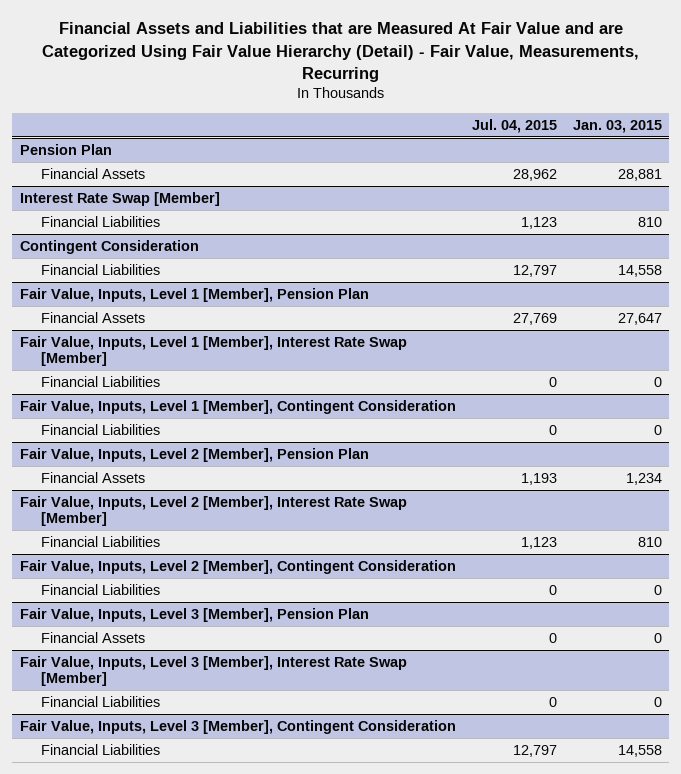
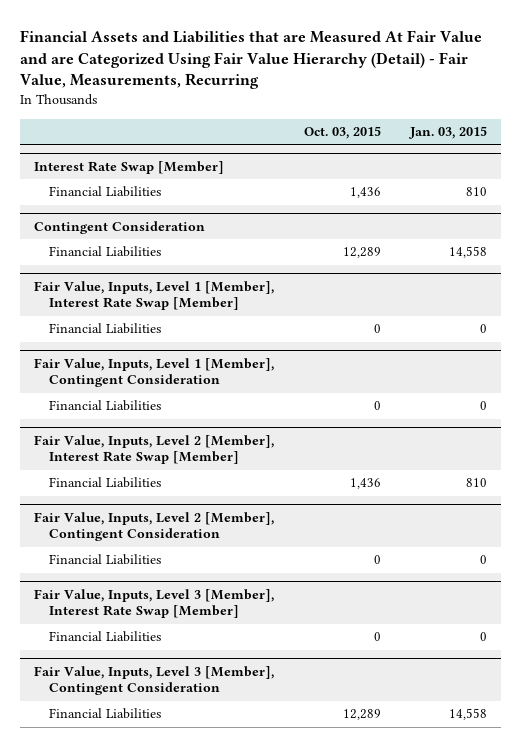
- | Jul. 04, 2015 | Jan. 03, 2015
+ | Oct. 03, 2015 | Jan. 03, 2015
- Pension Plan
- Financial Assets | 28,962 | 28,881
- Fair Value, Inputs, Level 1 [Member], Pension Plan
- Financial Assets | 27,769 | 27,647
- Fair Value, Inputs, Level 2 [Member], Pension Plan
- Financial Assets | 1,193 | 1,234
- Fair Value, Inputs, Level 3 [Member], Pension Plan
- Financial Assets | 0 | 0

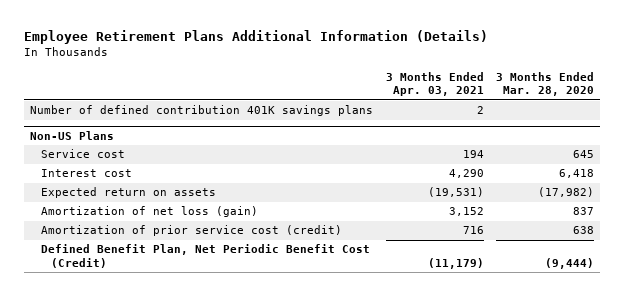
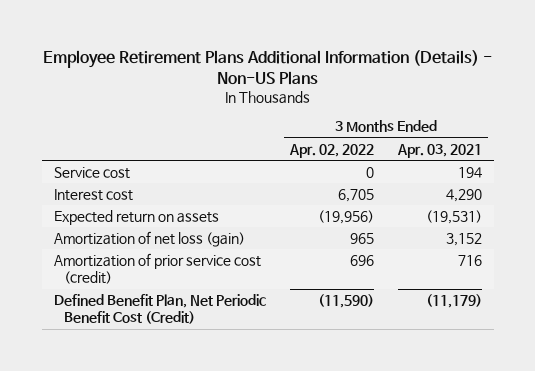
- Employee Retirement Plans Additional Information (Details)
+ Employee Retirement Plans Additional Information (Details) - Non-US Plans
- | 3 Months Ended Apr. 03, 2021 | 3 Months Ended Mar. 28, 2020
+ | 3 Months Ended Apr. 02, 2022 | 3 Months Ended Apr. 03, 2021
- Number of defined contribution 401K savings plans | 2 |
- Non-US Plans

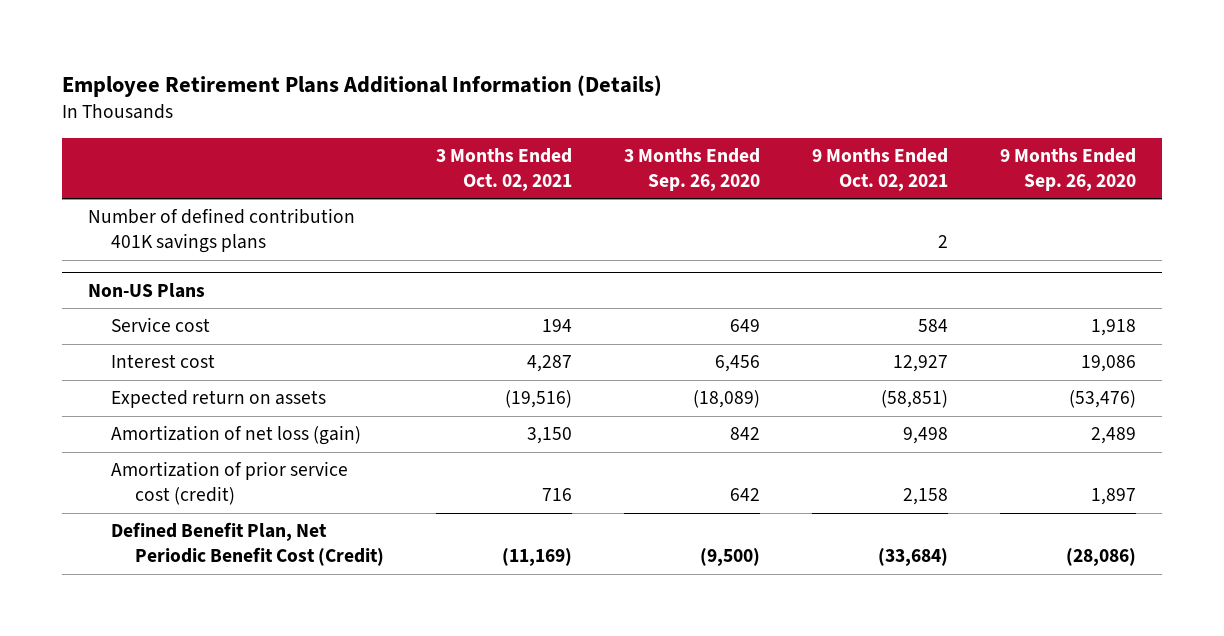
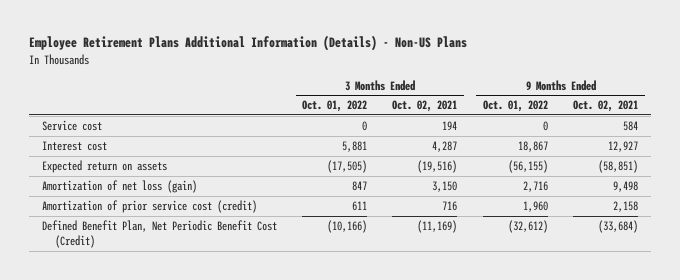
- Employee Retirement Plans Additional Information (Details)
+ Employee Retirement Plans Additional Information (Details) - Non-US Plans
- | 3 Months Ended Oct. 02, 2021 | 3 Months Ended Sep. 26, 2020 | 9 Months Ended Oct. 02, 2021 | 9 Months Ended Sep. 26, 2020
+ | 3 Months Ended Oct. 01, 2022 | 3 Months Ended Oct. 02, 2021 | 9 Months Ended Oct. 01, 2022 | 9 Months Ended Oct. 02, 2021
- Number of defined contribution 401K savings plans | | | 2 |
- Non-US Plans

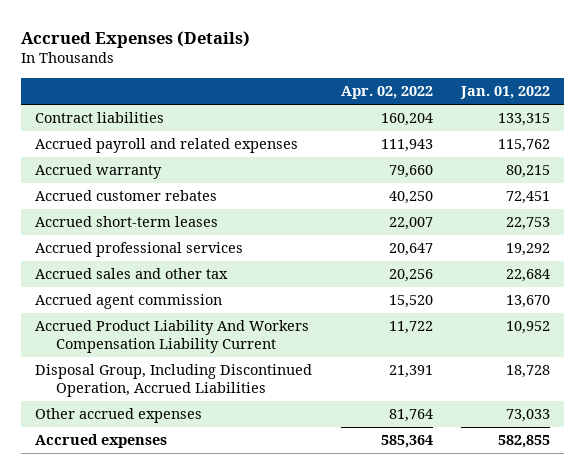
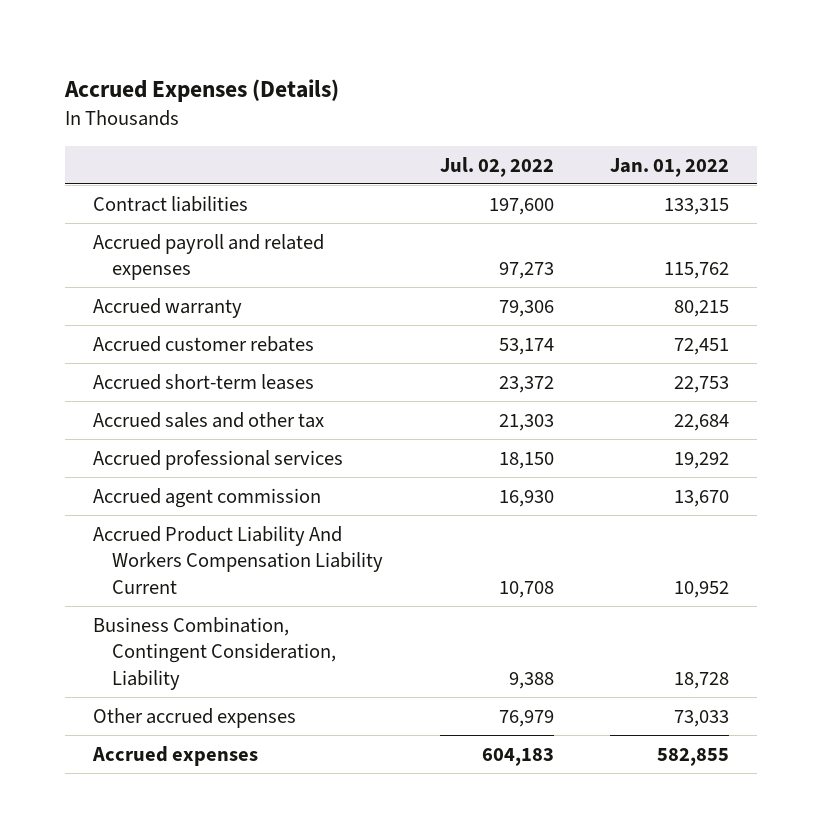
- | Apr. 02, 2022 | Jan. 01, 2022
+ | Jul. 02, 2022 | Jan. 01, 2022
moved down: Accrued professional services | 18,150 | 19,292
- Disposal Group, Including Discontinued Operation, Accrued Liabilities | 21,391 | 18,728
+ Business Combination, Contingent Consideration, Liability | 9,388 | 18,728

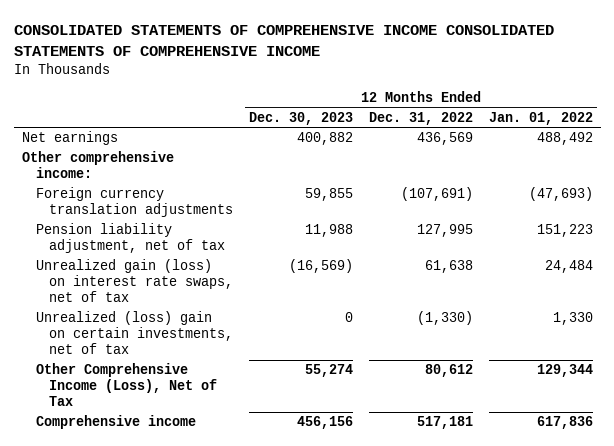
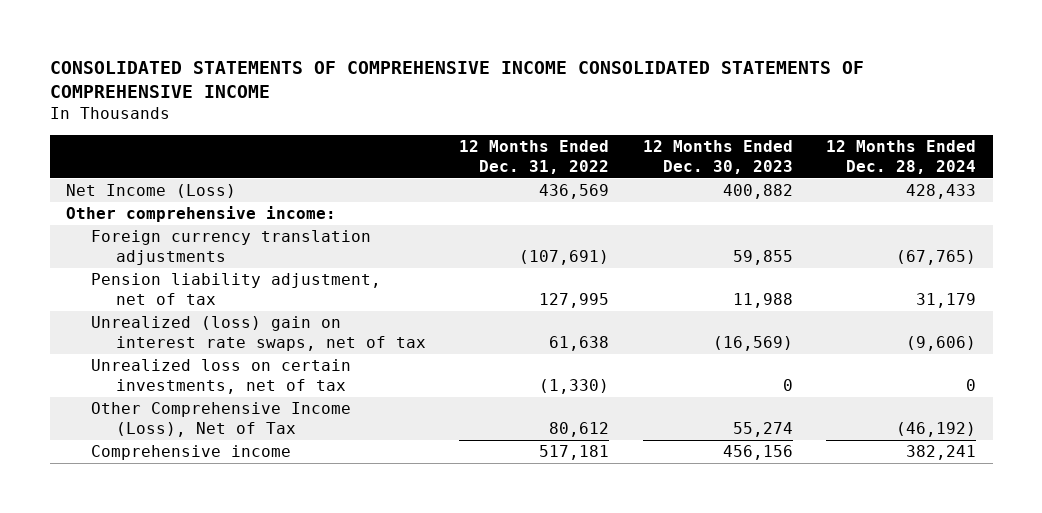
- | 12 Months Ended Dec. 30, 2023 | 12 Months Ended Dec. 31, 2022 | 12 Months Ended Jan. 01, 2022
+ | 12 Months Ended Dec. 31, 2022 | 12 Months Ended Dec. 30, 2023 | 12 Months Ended Dec. 28, 2024
- Net earnings | 400,882 | 436,569 | 488,492
+ Net Income (Loss) | 436,569 | 400,882 | 428,433
- Unrealized gain (loss) on interest rate swaps, net of tax | (16,569) | 61,638 | 24,484
- Unrealized (loss) gain on certain investments, net of tax | 0 | (1,330) | 1,330
+ Unrealized (loss) gain on interest rate swaps, net of tax | 61,638 | (16,569) | (9,606)
+ Unrealized loss on certain investments, net of tax | (1,330) | 0 | 0

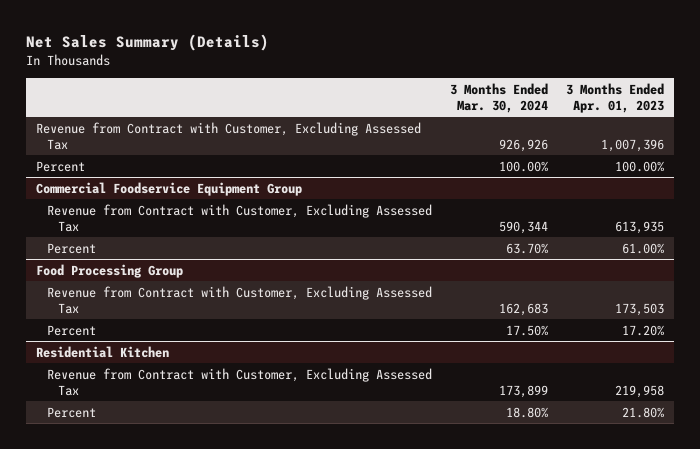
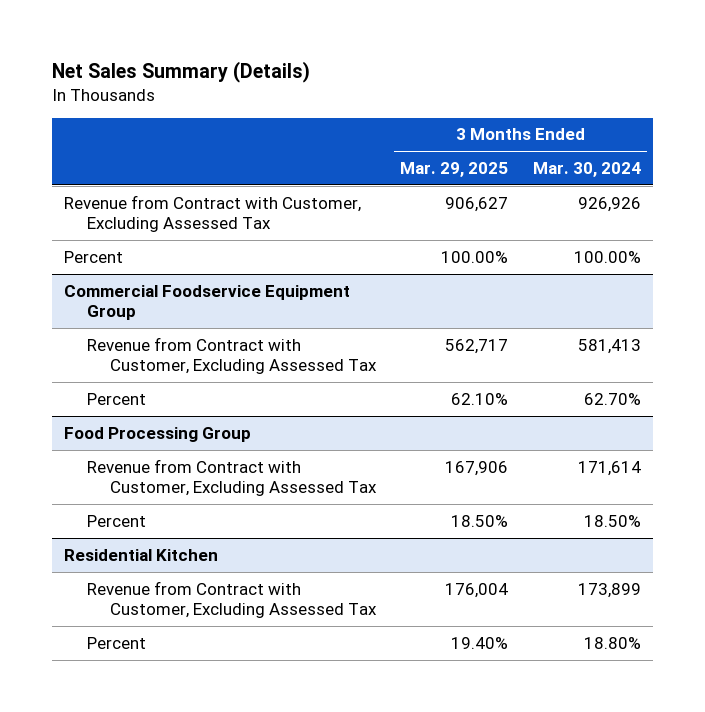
- | 3 Months Ended Mar. 30, 2024 | 3 Months Ended Apr. 01, 2023
+ | 3 Months Ended Mar. 29, 2025 | 3 Months Ended Mar. 30, 2024
@ Commercial Foodservice Equipment Group
- Revenue from Contract with Customer, Excluding Assessed Tax | 590,344 | 613,935
- Percent | 63.70% | 61.00%
+ Revenue from Contract with Customer, Excluding Assessed Tax | 562,717 | 581,413
+ Percent | 62.10% | 62.70%
@ Food Processing Group
- Revenue from Contract with Customer, Excluding Assessed Tax | 162,683 | 173,503
- Percent | 17.50% | 17.20%
+ Revenue from Contract with Customer, Excluding Assessed Tax | 167,906 | 171,614
+ Percent | 18.50% | 18.50%

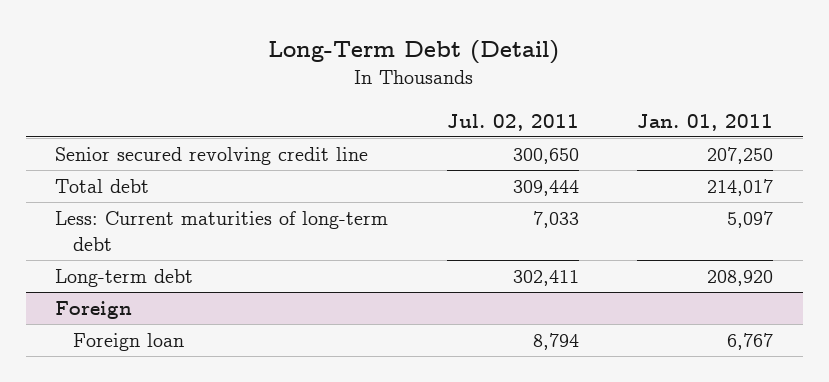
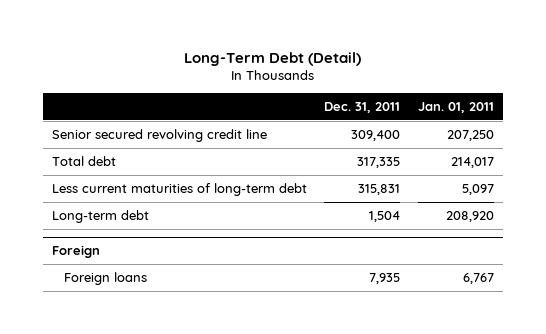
- | Jul. 02, 2011 | Jan. 01, 2011
+ | Dec. 31, 2011 | Jan. 01, 2011
- Less: Current maturities of long-term debt | 7,033 | 5,097
+ Less current maturities of long-term debt | 315,831 | 5,097
@ Foreign
- Foreign loan | 8,794 | 6,767
+ Foreign loans | 7,935 | 6,767

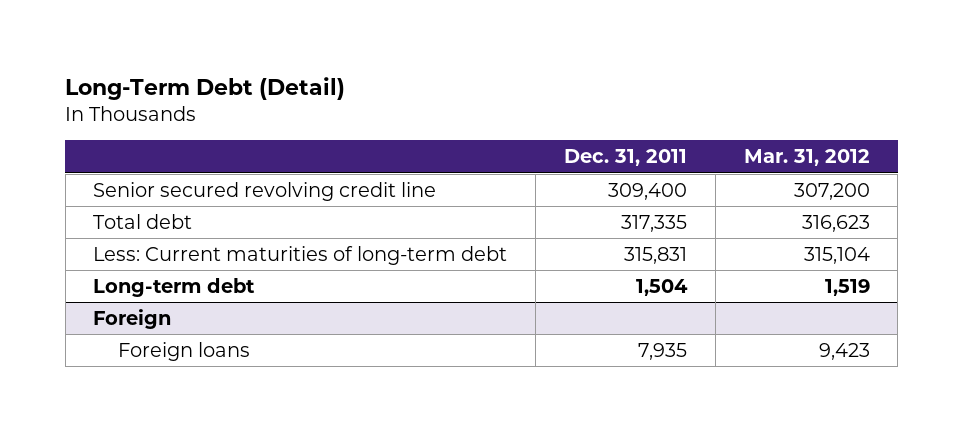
- | Dec. 31, 2011 | Jan. 01, 2011
+ | Dec. 31, 2011 | Mar. 31, 2012
- Less current maturities of long-term debt | 315,831 | 5,097
+ Less: Current maturities of long-term debt | 315,831 | 315,104

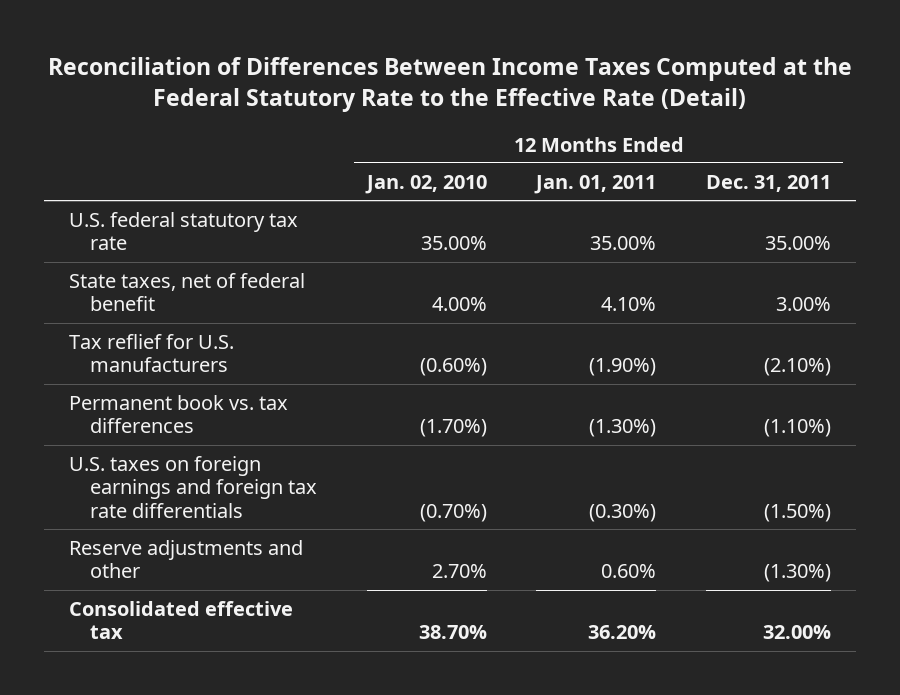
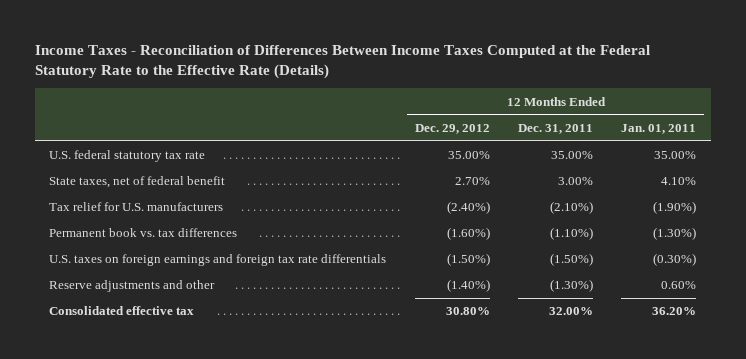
- Reconciliation of Differences Between Income Taxes Computed at the Federal Statutory Rate to the Effective Rate (Detail)
+ Income Taxes - Reconciliation of Differences Between Income Taxes Computed at the Federal Statutory Rate to the Effective Rate (Details)
- | 12 Months Ended Jan. 02, 2010 | 12 Months Ended Jan. 01, 2011 | 12 Months Ended Dec. 31, 2011
+ | 12 Months Ended Dec. 29, 2012 | 12 Months Ended Dec. 31, 2011 | 12 Months Ended Jan. 01, 2011
- Tax reflief for U.S. manufacturers | (0.60%) | (1.90%) | (2.10%)
+ Tax relief for U.S. manufacturers | (2.40%) | (2.10%) | (1.90%)

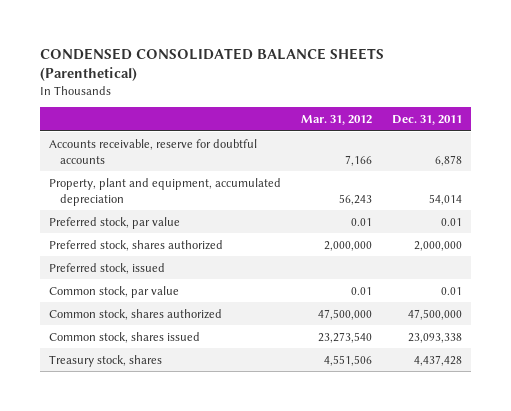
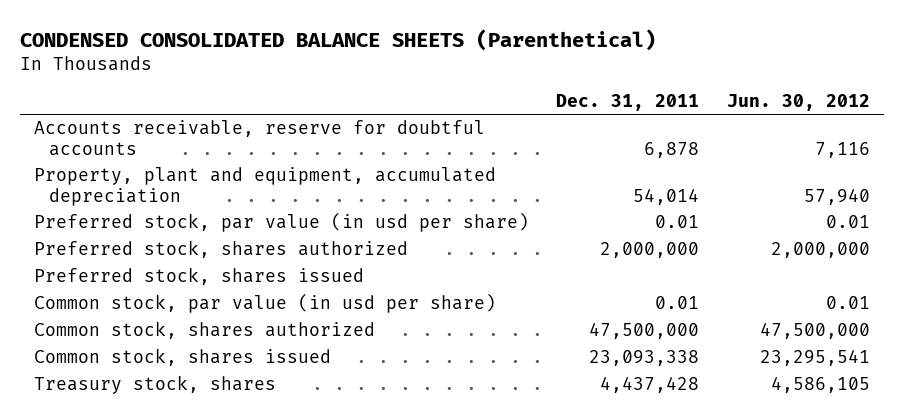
- | Mar. 31, 2012 | Dec. 31, 2011
+ | Dec. 31, 2011 | Jun. 30, 2012
- Preferred stock, par value | 0.01 | 0.01
+ Preferred stock, par value (in usd per share) | 0.01 | 0.01
- Preferred stock, issued
- Common stock, par value | 0.01 | 0.01
+ Preferred stock, shares issued
+ Common stock, par value (in usd per share) | 0.01 | 0.01

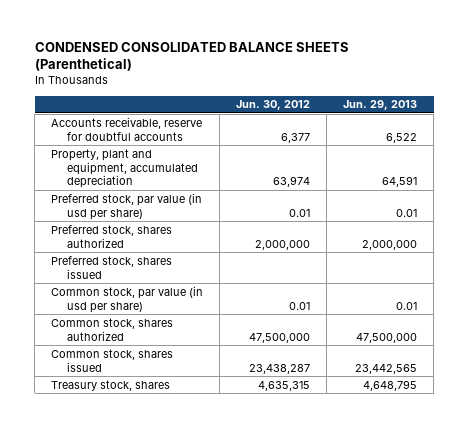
- | Dec. 31, 2011 | Jun. 30, 2012
+ | Jun. 30, 2012 | Jun. 29, 2013
- Accounts receivable, reserve for doubtful accounts | 6,878 | 7,116
- Property, plant and equipment, accumulated depreciation | 54,014 | 57,940
+ Accounts receivable, reserve for doubtful accounts | 6,377 | 6,522
+ Property, plant and equipment, accumulated depreciation | 63,974 | 64,591
- Common stock, shares issued | 23,093,338 | 23,295,541
- Treasury stock, shares | 4,437,428 | 4,586,105
+ Common stock, shares issued | 23,438,287 | 23,442,565
+ Treasury stock, shares | 4,635,315 | 4,648,795

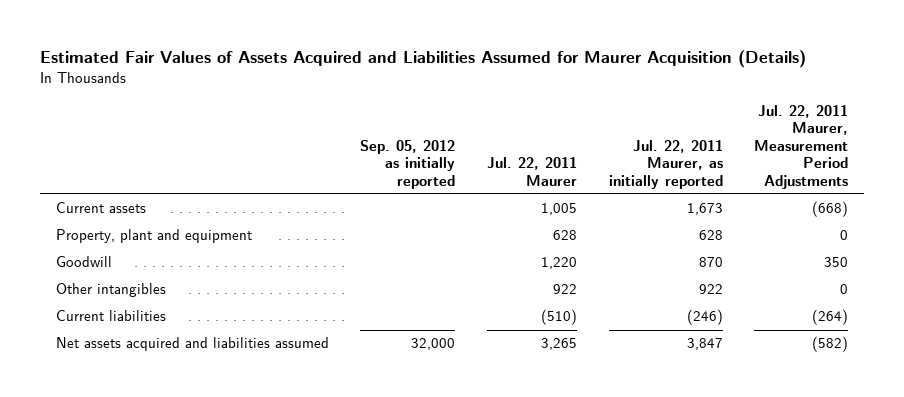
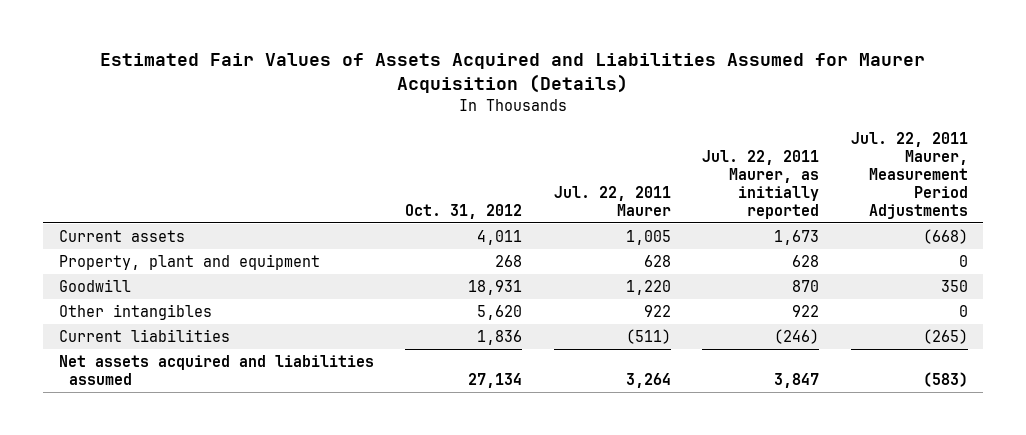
- | Sep. 05, 2012 as initially reported | Jul. 22, 2011 Maurer | Jul. 22, 2011 Maurer, as initially reported | Jul. 22, 2011 Maurer, Measurement Period Adjustments
+ | Oct. 31, 2012 | Jul. 22, 2011 Maurer | Jul. 22, 2011 Maurer, as initially reported | Jul. 22, 2011 Maurer, Measurement Period Adjustments
- Current liabilities | | (510) | (246) | (264)
- Net assets acquired and liabilities assumed | 32,000 | 3,265 | 3,847 | (582)
+ Current liabilities | 1,836 | (511) | (246) | (265)
+ Net assets acquired and liabilities assumed | 27,134 | 3,264 | 3,847 | (583)

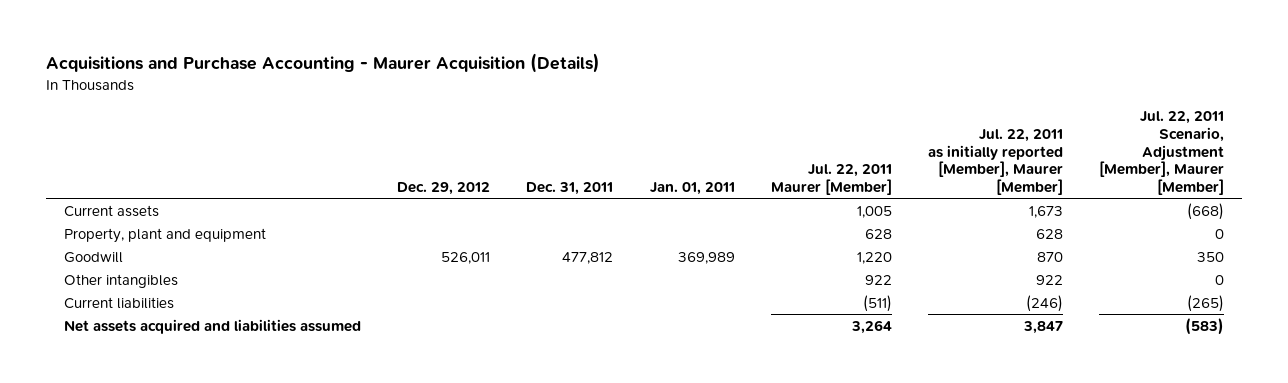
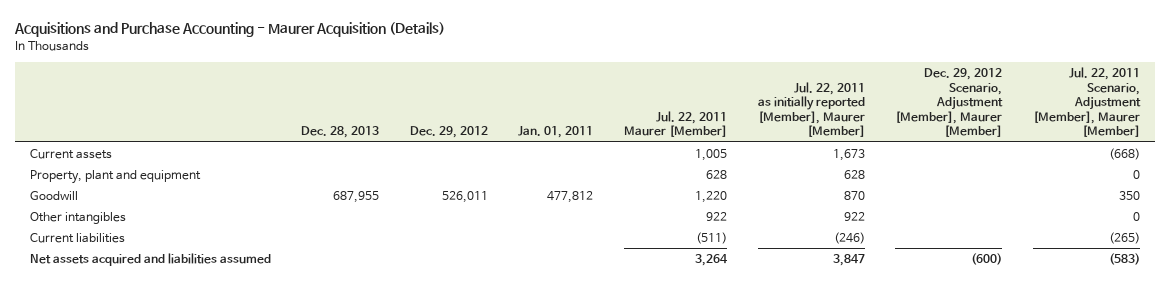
- | Dec. 29, 2012 | Dec. 31, 2011 | Jan. 01, 2011 | Jul. 22, 2011 Maurer [Member] | Jul. 22, 2011 as initially reported [Member], Maurer [Member] | Jul. 22, 2011 Scenario, Adjustment [Member], Maurer [Member]
+ | Dec. 28, 2013 | Dec. 29, 2012 | Jan. 01, 2011 | Jul. 22, 2011 Maurer [Member] | Jul. 22, 2011 as initially reported [Member], Maurer [Member] | Dec. 29, 2012 Scenario, Adjustment [Member], Maurer [Member] | Jul. 22, 2011 Scenario, Adjustment [Member], Maurer [Member]
- Goodwill | 526,011 | 477,812 | 369,989 | 1,220 | 870 | 350
+ Goodwill | 687,955 | 526,011 | 477,812 | 1,220 | 870 | | 350

